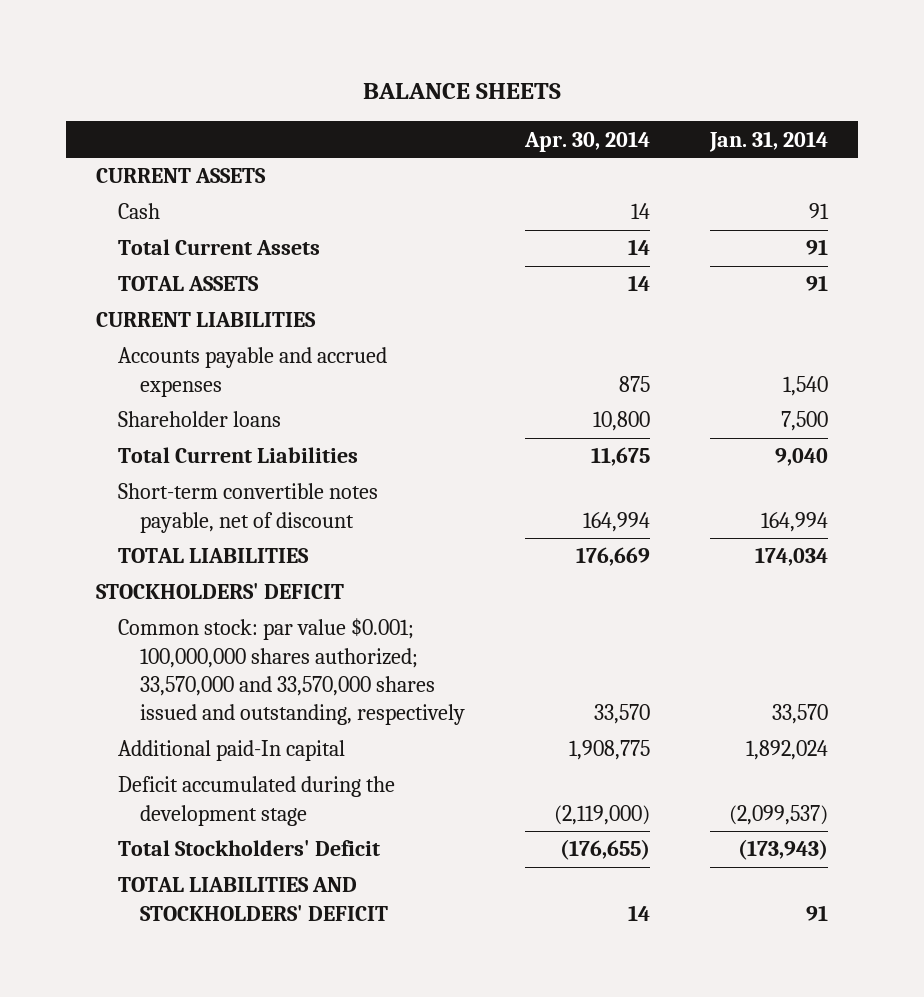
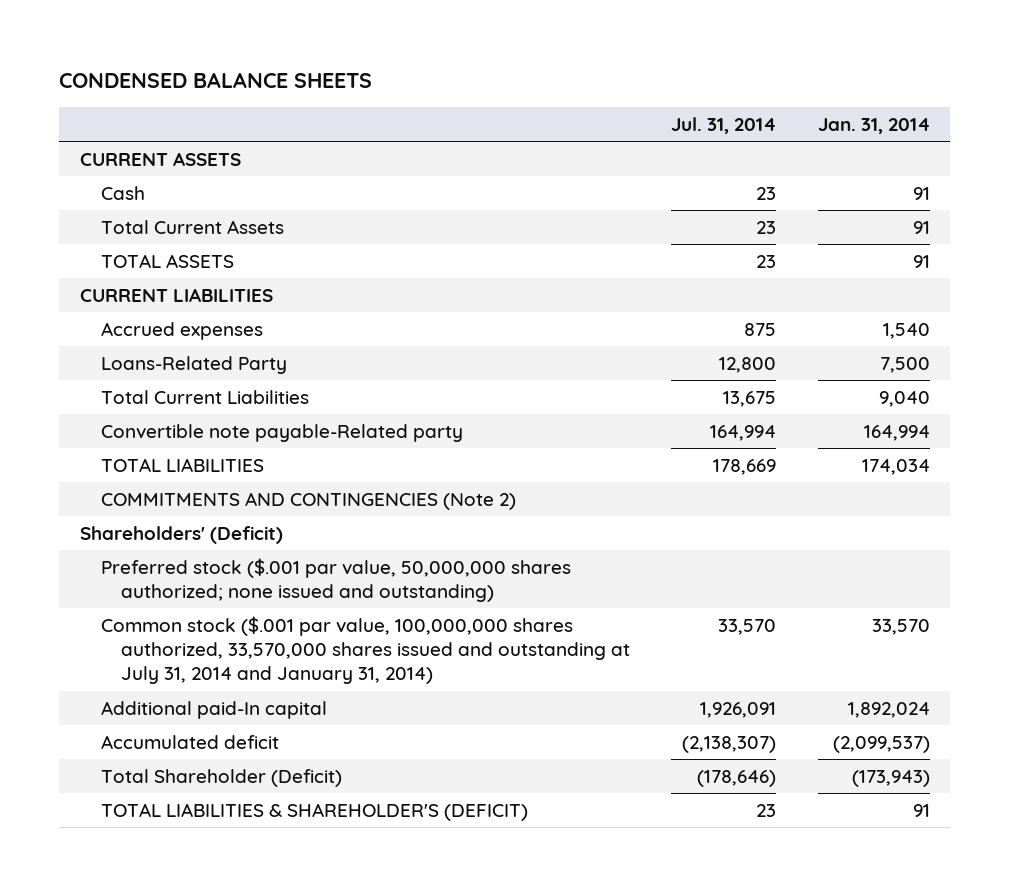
- BALANCE SHEETS
+ CONDENSED BALANCE SHEETS
- | Apr. 30, 2014 | Jan. 31, 2014
+ | Jul. 31, 2014 | Jan. 31, 2014
- Accounts payable and accrued expenses | 875 | 1,540
- Shareholder loans | 10,800 | 7,500
+ Accrued expenses | 875 | 1,540
+ Loans-Related Party | 12,800 | 7,500
- Short-term convertible notes payable, net of discount | 164,994 | 164,994
+ Convertible note payable-Related party | 164,994 | 164,994
- STOCKHOLDERS' DEFICIT
- Common stock: par value $0.001; 100,000,000 shares authorized; 33,570,000 and 33,570,000 shares issued and outstanding, respectively | 33,570 | 33,570
+ COMMITMENTS AND CONTINGENCIES (Note 2)
+ Shareholders' (Deficit)
+ Preferred stock ($.001 par value, 50,000,000 shares authorized; none issued and outstanding)
+ Common stock ($.001 par value, 100,000,000 shares authorized, 33,570,000 shares issued and outstanding at July 31, 2014 and January 31, 2014) | 33,570 | 33,570
- Deficit accumulated during the development stage | (2,119,000) | (2,099,537)
- Total Stockholders' Deficit | (176,655) | (173,943)
- TOTAL LIABILITIES AND STOCKHOLDERS' DEFICIT | 14 | 91
+ Accumulated deficit | (2,138,307) | (2,099,537)
+ Total Shareholder (Deficit) | (178,646) | (173,943)
+ TOTAL LIABILITIES & SHAREHOLDER'S (DEFICIT) | 23 | 91

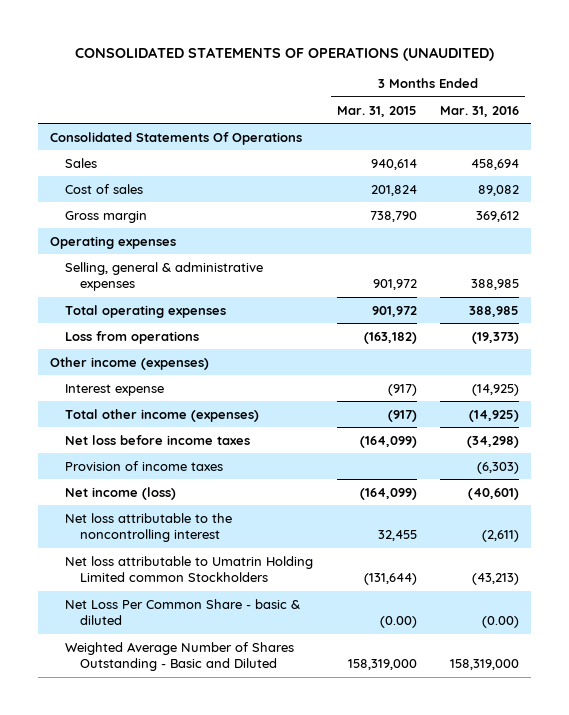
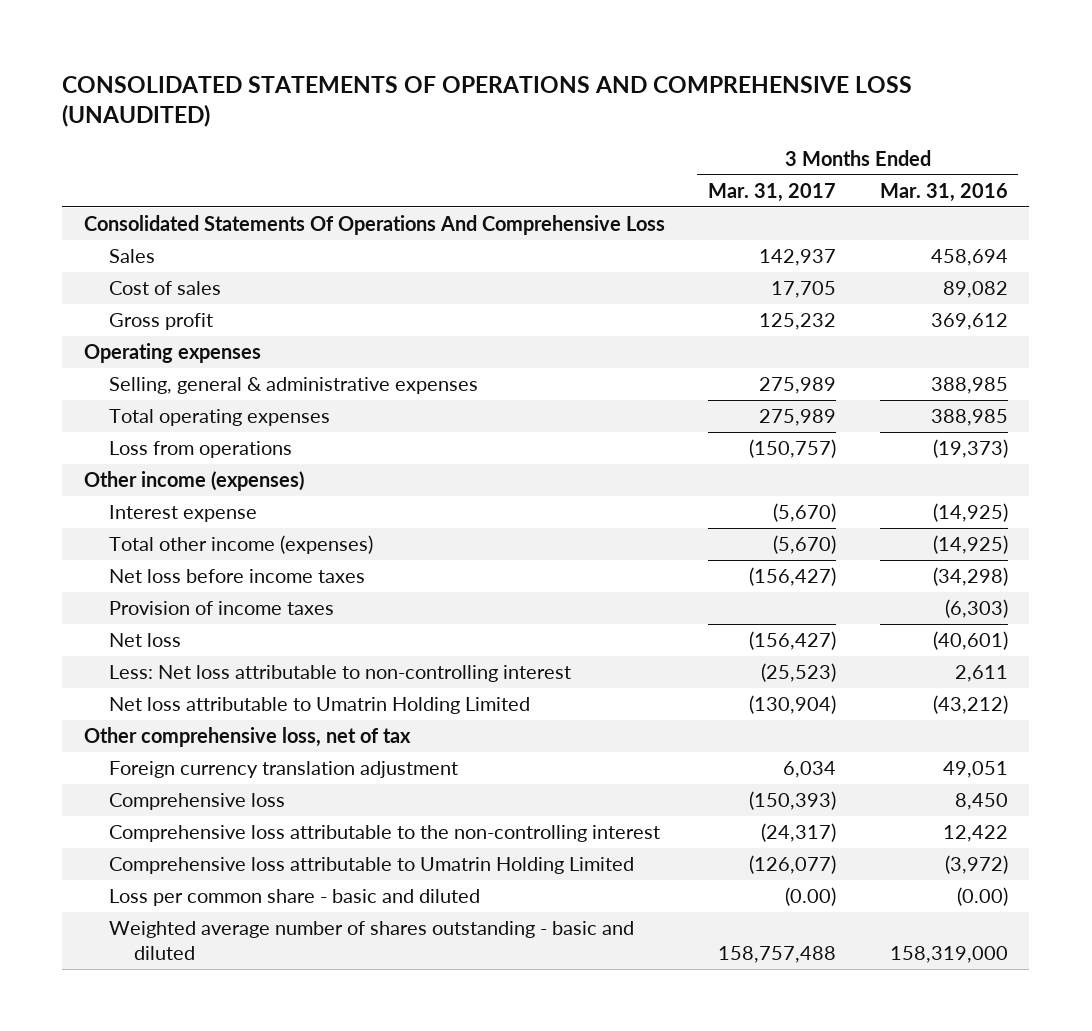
- CONSOLIDATED STATEMENTS OF OPERATIONS (UNAUDITED)
+ CONSOLIDATED STATEMENTS OF OPERATIONS AND COMPREHENSIVE LOSS (UNAUDITED)
- | 3 Months Ended Mar. 31, 2015 | 3 Months Ended Mar. 31, 2016
+ | 3 Months Ended Mar. 31, 2017 | 3 Months Ended Mar. 31, 2016
- Consolidated Statements Of Operations
+ Consolidated Statements Of Operations And Comprehensive Loss
- Gross margin | 738,790 | 369,612
+ Gross profit | 125,232 | 369,612
- Net income (loss) | (164,099) | (40,601)
- Net loss attributable to the noncontrolling interest | 32,455 | (2,611)
- Net loss attributable to Umatrin Holding Limited common Stockholders | (131,644) | (43,213)
- Net Loss Per Common Share - basic & diluted | (0.00) | (0.00)
- Weighted Average Number of Shares Outstanding - Basic and Diluted | 158,319,000 | 158,319,000
+ Net loss | (156,427) | (40,601)
+ Less: Net loss attributable to non-controlling interest | (25,523) | 2,611
+ Net loss attributable to Umatrin Holding Limited | (130,904) | (43,212)
+ Other comprehensive loss, net of tax
+ Foreign currency translation adjustment | 6,034 | 49,051
+ Comprehensive loss | (150,393) | 8,450
+ Comprehensive loss attributable to the non-controlling interest | (24,317) | 12,422
+ Comprehensive loss attributable to Umatrin Holding Limited | (126,077) | (3,972)
+ Loss per common share - basic and diluted | (0.00) | (0.00)
+ Weighted average number of shares outstanding - basic and diluted | 158,757,488 | 158,319,000

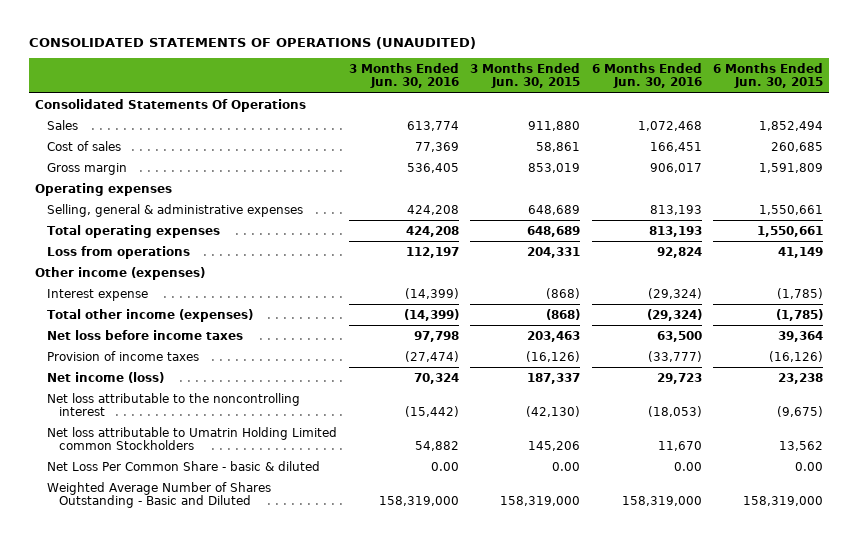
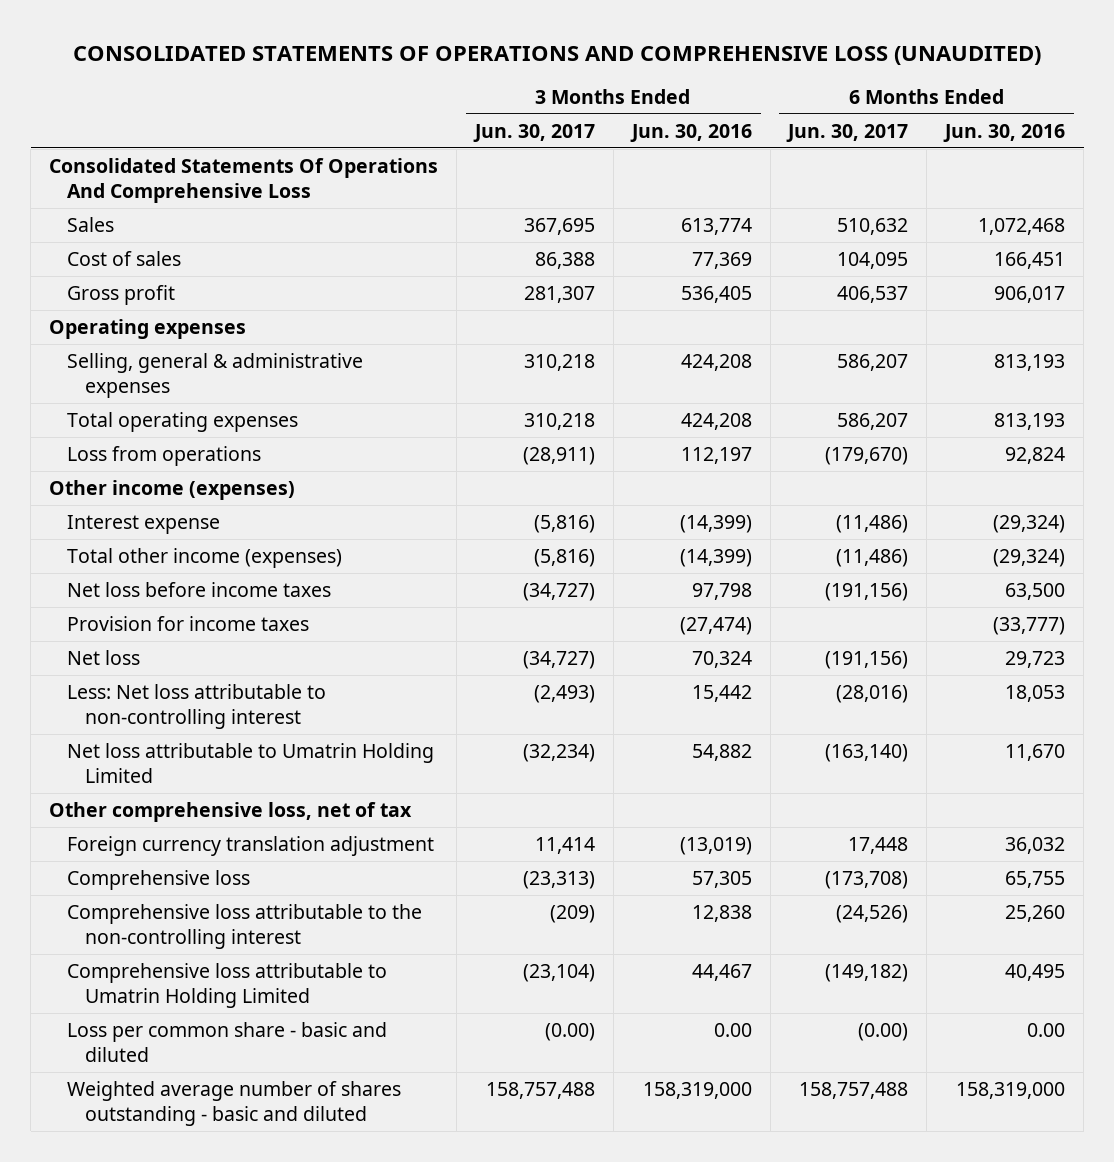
- CONSOLIDATED STATEMENTS OF OPERATIONS (UNAUDITED)
+ CONSOLIDATED STATEMENTS OF OPERATIONS AND COMPREHENSIVE LOSS (UNAUDITED)
- | 3 Months Ended Jun. 30, 2016 | 3 Months Ended Jun. 30, 2015 | 6 Months Ended Jun. 30, 2016 | 6 Months Ended Jun. 30, 2015
+ | 3 Months Ended Jun. 30, 2017 | 3 Months Ended Jun. 30, 2016 | 6 Months Ended Jun. 30, 2017 | 6 Months Ended Jun. 30, 2016
- Consolidated Statements Of Operations
+ Consolidated Statements Of Operations And Comprehensive Loss
- Gross margin | 536,405 | 853,019 | 906,017 | 1,591,809
+ Gross profit | 281,307 | 536,405 | 406,537 | 906,017
- Provision of income taxes | (27,474) | (16,126) | (33,777) | (16,126)
- Net income (loss) | 70,324 | 187,337 | 29,723 | 23,238
- Net loss attributable to the noncontrolling interest | (15,442) | (42,130) | (18,053) | (9,675)
- Net loss attributable to Umatrin Holding Limited common Stockholders | 54,882 | 145,206 | 11,670 | 13,562
- Net Loss Per Common Share - basic & diluted | 0.00 | 0.00 | 0.00 | 0.00
- Weighted Average Number of Shares Outstanding - Basic and Diluted | 158,319,000 | 158,319,000 | 158,319,000 | 158,319,000
+ Provision for income taxes | | (27,474) | | (33,777)
+ Net loss | (34,727) | 70,324 | (191,156) | 29,723
+ Less: Net loss attributable to non-controlling interest | (2,493) | 15,442 | (28,016) | 18,053
+ Net loss attributable to Umatrin Holding Limited | (32,234) | 54,882 | (163,140) | 11,670
+ Other comprehensive loss, net of tax
+ Foreign currency translation adjustment | 11,414 | (13,019) | 17,448 | 36,032
+ Comprehensive loss | (23,313) | 57,305 | (173,708) | 65,755
+ Comprehensive loss attributable to the non-controlling interest | (209) | 12,838 | (24,526) | 25,260
+ Comprehensive loss attributable to Umatrin Holding Limited | (23,104) | 44,467 | (149,182) | 40,495
+ Loss per common share - basic and diluted | (0.00) | 0.00 | (0.00) | 0.00
+ Weighted average number of shares outstanding - basic and diluted | 158,757,488 | 158,319,000 | 158,757,488 | 158,319,000

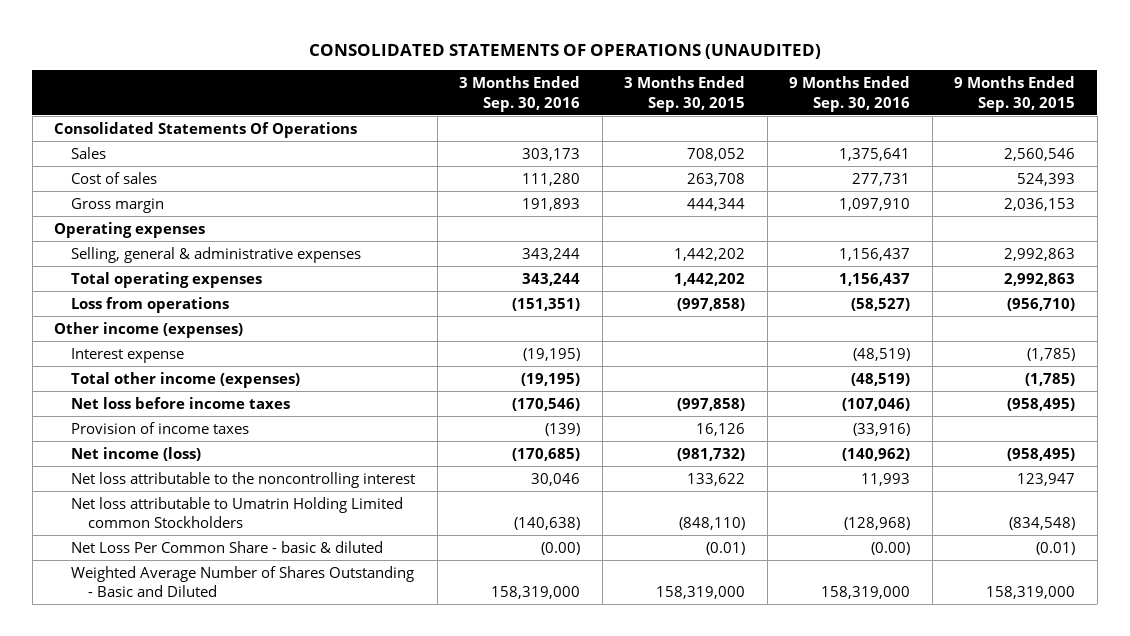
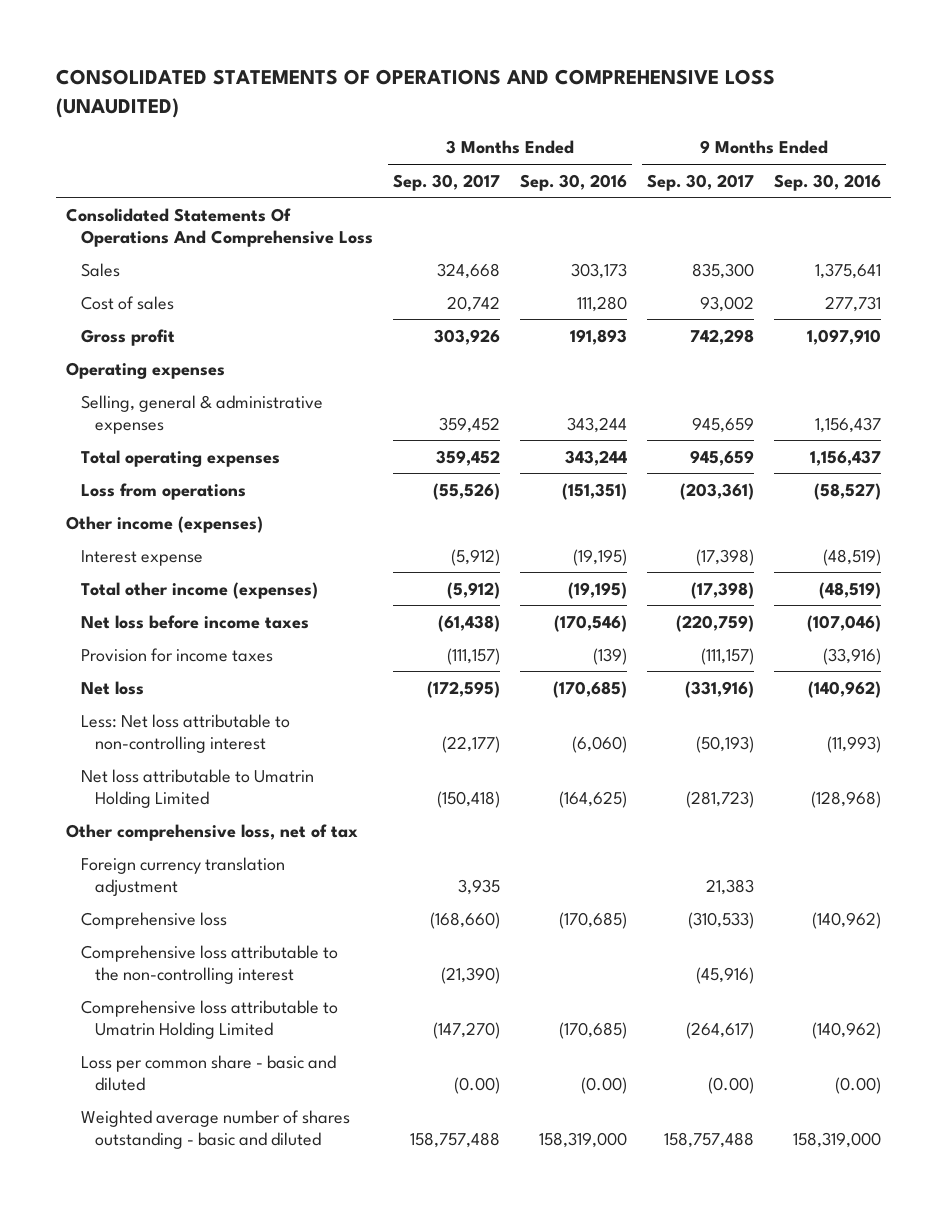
- CONSOLIDATED STATEMENTS OF OPERATIONS (UNAUDITED)
+ CONSOLIDATED STATEMENTS OF OPERATIONS AND COMPREHENSIVE LOSS (UNAUDITED)
- | 3 Months Ended Sep. 30, 2016 | 3 Months Ended Sep. 30, 2015 | 9 Months Ended Sep. 30, 2016 | 9 Months Ended Sep. 30, 2015
+ | 3 Months Ended Sep. 30, 2017 | 3 Months Ended Sep. 30, 2016 | 9 Months Ended Sep. 30, 2017 | 9 Months Ended Sep. 30, 2016
- Consolidated Statements Of Operations
+ Consolidated Statements Of Operations And Comprehensive Loss
- Gross margin | 191,893 | 444,344 | 1,097,910 | 2,036,153
+ Gross profit | 303,926 | 191,893 | 742,298 | 1,097,910
- Provision of income taxes | (139) | 16,126 | (33,916) |
- Net income (loss) | (170,685) | (981,732) | (140,962) | (958,495)
- Net loss attributable to the noncontrolling interest | 30,046 | 133,622 | 11,993 | 123,947
- Net loss attributable to Umatrin Holding Limited common Stockholders | (140,638) | (848,110) | (128,968) | (834,548)
- Net Loss Per Common Share - basic & diluted | (0.00) | (0.01) | (0.00) | (0.01)
- Weighted Average Number of Shares Outstanding - Basic and Diluted | 158,319,000 | 158,319,000 | 158,319,000 | 158,319,000
+ Provision for income taxes | (111,157) | (139) | (111,157) | (33,916)
+ Net loss | (172,595) | (170,685) | (331,916) | (140,962)
+ Less: Net loss attributable to non-controlling interest | (22,177) | (6,060) | (50,193) | (11,993)
+ Net loss attributable to Umatrin Holding Limited | (150,418) | (164,625) | (281,723) | (128,968)
+ Other comprehensive loss, net of tax
+ Foreign currency translation adjustment | 3,935 | | 21,383 |
+ Comprehensive loss | (168,660) | (170,685) | (310,533) | (140,962)
+ Comprehensive loss attributable to the non-controlling interest | (21,390) | | (45,916) |
+ Comprehensive loss attributable to Umatrin Holding Limited | (147,270) | (170,685) | (264,617) | (140,962)
+ Loss per common share - basic and diluted | (0.00) | (0.00) | (0.00) | (0.00)
+ Weighted average number of shares outstanding - basic and diluted | 158,757,488 | 158,319,000 | 158,757,488 | 158,319,000

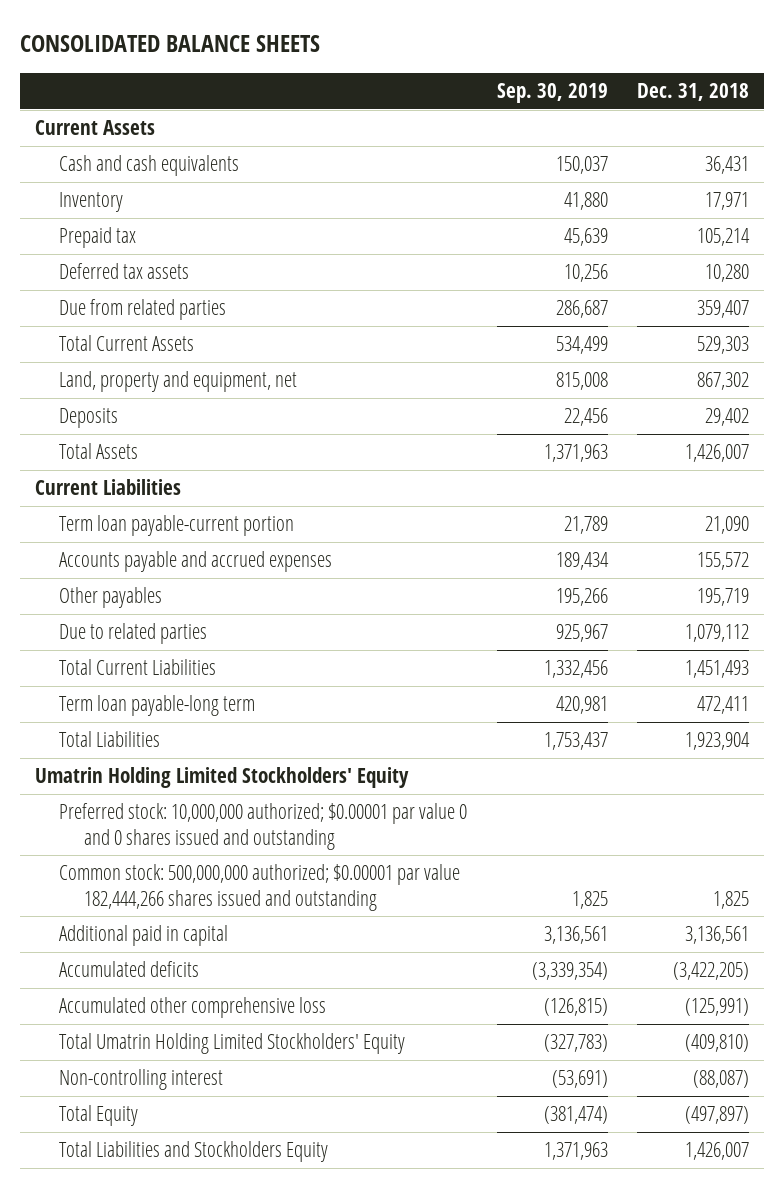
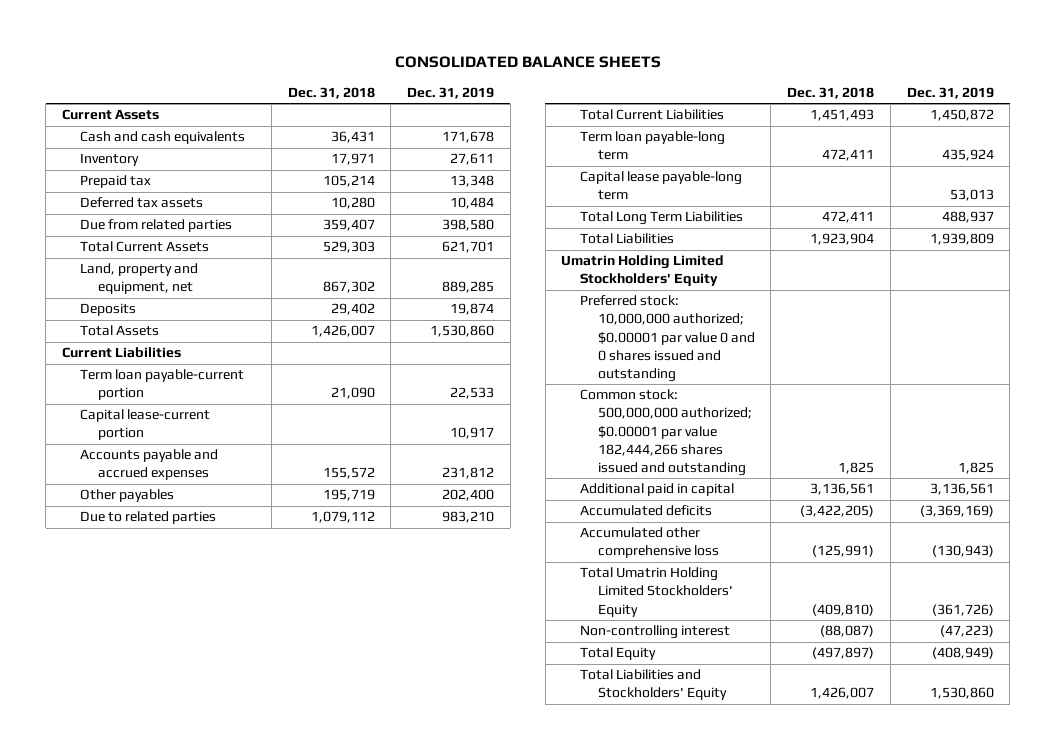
- | Sep. 30, 2019 | Dec. 31, 2018
+ | Dec. 31, 2018 | Dec. 31, 2019
+ Capital lease-current portion | | 10,917
+ Capital lease payable-long term | | 53,013
+ Total Long Term Liabilities | 472,411 | 488,937
- Total Liabilities and Stockholders Equity | 1,371,963 | 1,426,007
+ Total Liabilities and Stockholders' Equity | 1,426,007 | 1,530,860

